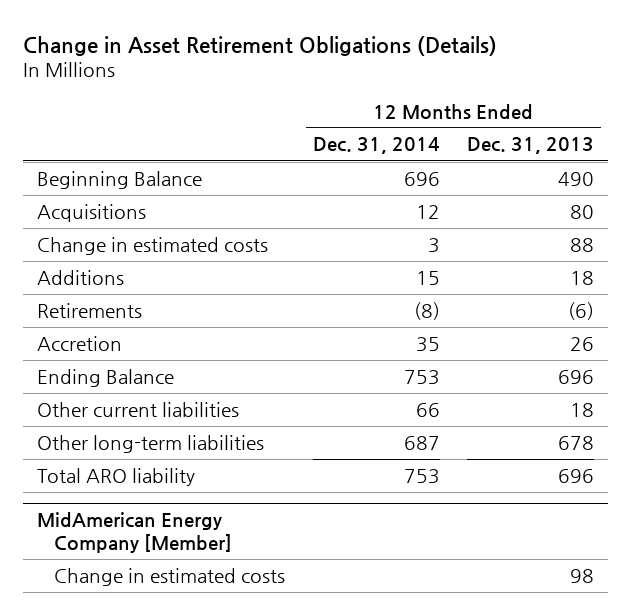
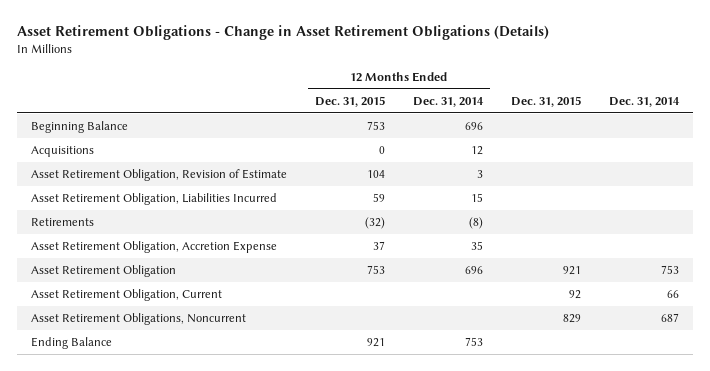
- Change in Asset Retirement Obligations (Details)
+ Asset Retirement Obligations - Change in Asset Retirement Obligations (Details)
- | 12 Months Ended Dec. 31, 2014 | 12 Months Ended Dec. 31, 2013
+ | 12 Months Ended Dec. 31, 2015 | 12 Months Ended Dec. 31, 2014 | Dec. 31, 2015 | Dec. 31, 2014
- Change in estimated costs | 3 | 88
- Additions | 15 | 18
+ Asset Retirement Obligation, Revision of Estimate | 104 | 3 | |
+ Asset Retirement Obligation, Liabilities Incurred | 59 | 15 | |
- Accretion | 35 | 26
+ Asset Retirement Obligation, Accretion Expense | 37 | 35 | |
+ Asset Retirement Obligation | 753 | 696 | 921 | 753
+ Asset Retirement Obligation, Current | | | 92 | 66
+ Asset Retirement Obligations, Noncurrent | | | 829 | 687
- Other current liabilities | 66 | 18
- Other long-term liabilities | 687 | 678
- Total ARO liability | 753 | 696
- MidAmerican Energy Company [Member]
- Change in estimated costs | | 98

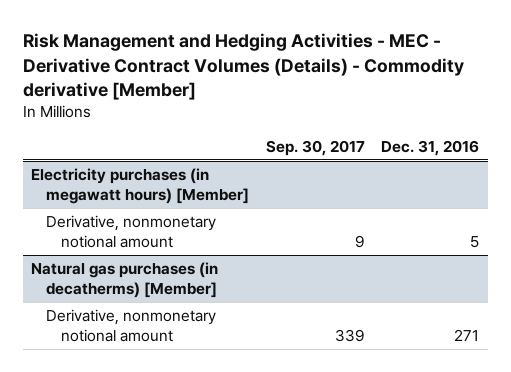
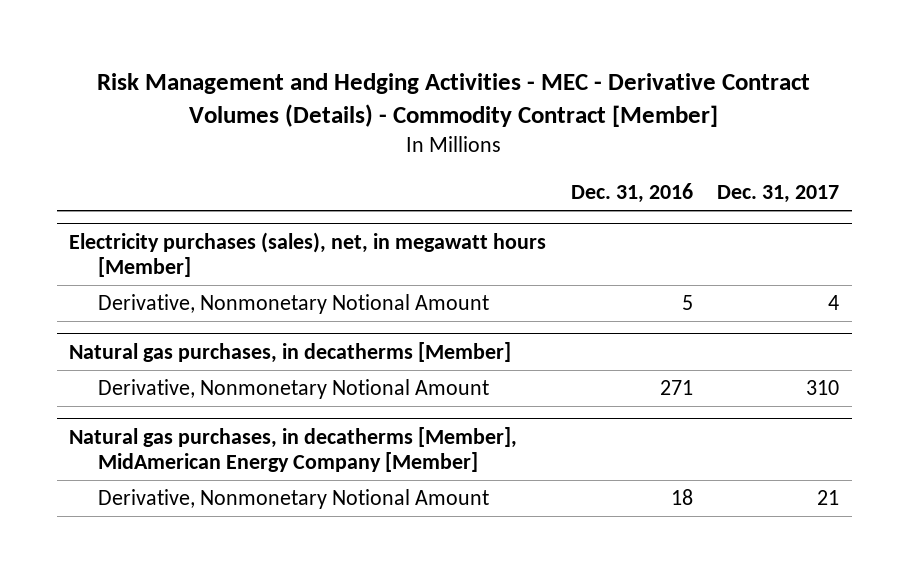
- Risk Management and Hedging Activities - MEC - Derivative Contract Volumes (Details) - Commodity derivative [Member]
+ Risk Management and Hedging Activities - MEC - Derivative Contract Volumes (Details) - Commodity Contract [Member]
- | Sep. 30, 2017 | Dec. 31, 2016
+ | Dec. 31, 2016 | Dec. 31, 2017
- Electricity purchases (in megawatt hours) [Member]
- Derivative, nonmonetary notional amount | 9 | 5
- Natural gas purchases (in decatherms) [Member]
- Derivative, nonmonetary notional amount | 339 | 271
+ Electricity purchases (sales), net, in megawatt hours [Member]
+ Derivative, Nonmonetary Notional Amount | 5 | 4
+ Natural gas purchases, in decatherms [Member]
+ Derivative, Nonmonetary Notional Amount | 271 | 310
+ Natural gas purchases, in decatherms [Member], MidAmerican Energy Company [Member]
+ Derivative, Nonmonetary Notional Amount | 18 | 21

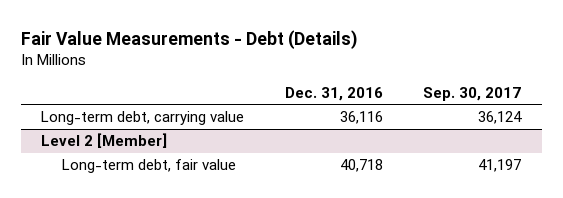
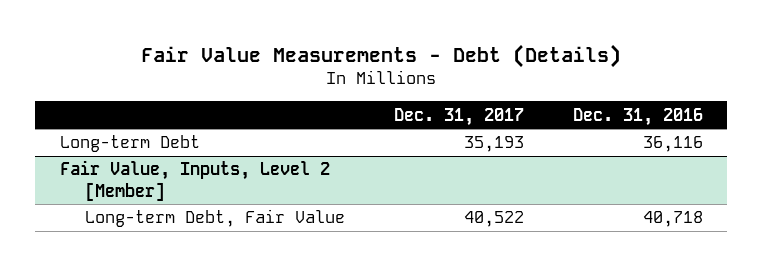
- | Dec. 31, 2016 | Sep. 30, 2017
+ | Dec. 31, 2017 | Dec. 31, 2016
- Long-term debt, carrying value | 36,116 | 36,124
- Level 2 [Member]
- Long-term debt, fair value | 40,718 | 41,197
+ Long-term Debt | 35,193 | 36,116
+ Fair Value, Inputs, Level 2 [Member]
+ Long-term Debt, Fair Value | 40,522 | 40,718

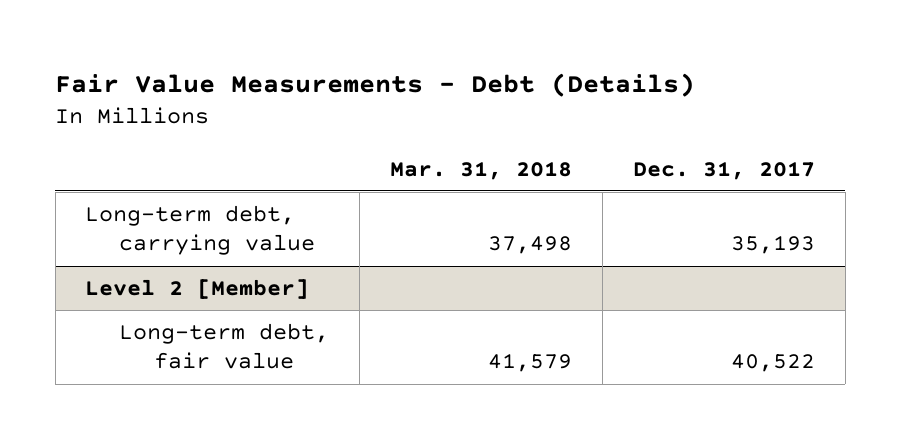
- | Dec. 31, 2017 | Dec. 31, 2016
+ | Mar. 31, 2018 | Dec. 31, 2017
- Long-term Debt | 35,193 | 36,116
- Fair Value, Inputs, Level 2 [Member]
- Long-term Debt, Fair Value | 40,522 | 40,718
+ Long-term debt, carrying value | 37,498 | 35,193
+ Level 2 [Member]
+ Long-term debt, fair value | 41,579 | 40,522

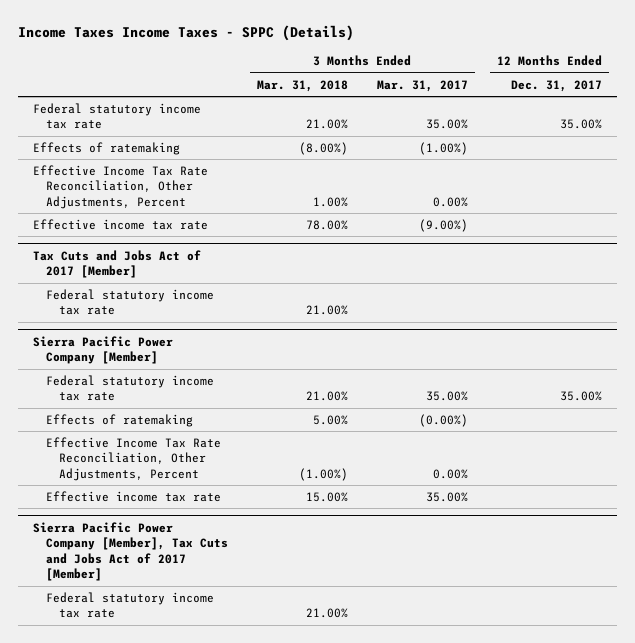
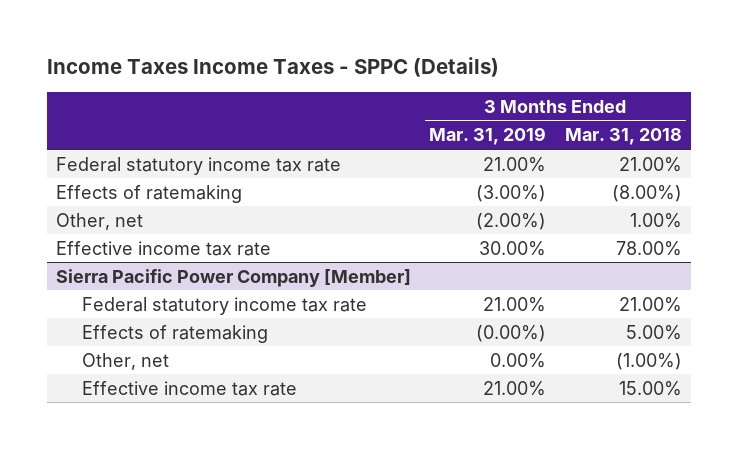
- | 3 Months Ended Mar. 31, 2018 | 3 Months Ended Mar. 31, 2017 | 12 Months Ended Dec. 31, 2017
+ | 3 Months Ended Mar. 31, 2019 | 3 Months Ended Mar. 31, 2018
- Effective Income Tax Rate Reconciliation, Other Adjustments, Percent | 1.00% | 0.00% |
+ Other, net | (2.00%) | 1.00%
- Tax Cuts and Jobs Act of 2017 [Member]
- Federal statutory income tax rate | 21.00% | |
@ Sierra Pacific Power Company [Member]
- Effective Income Tax Rate Reconciliation, Other Adjustments, Percent | (1.00%) | 0.00% |
+ Other, net | 0.00% | (1.00%)
- Sierra Pacific Power Company [Member], Tax Cuts and Jobs Act of 2017 [Member]
- Federal statutory income tax rate | 21.00% | |

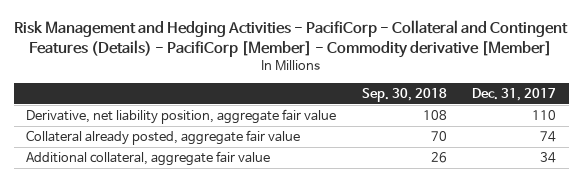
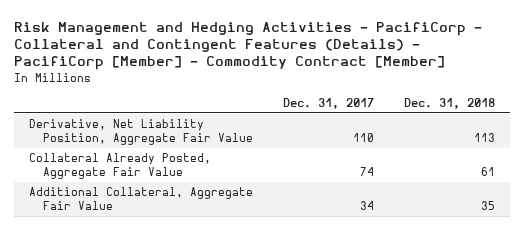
- Risk Management and Hedging Activities - PacifiCorp - Collateral and Contingent Features (Details) - PacifiCorp [Member] - Commodity derivative [Member]
+ Risk Management and Hedging Activities - PacifiCorp - Collateral and Contingent Features (Details) - PacifiCorp [Member] - Commodity Contract [Member]
- | Sep. 30, 2018 | Dec. 31, 2017
+ | Dec. 31, 2017 | Dec. 31, 2018
- Derivative, net liability position, aggregate fair value | 108 | 110
- Collateral already posted, aggregate fair value | 70 | 74
- Additional collateral, aggregate fair value | 26 | 34
+ Derivative, Net Liability Position, Aggregate Fair Value | 110 | 113
+ Collateral Already Posted, Aggregate Fair Value | 74 | 61
+ Additional Collateral, Aggregate Fair Value | 34 | 35

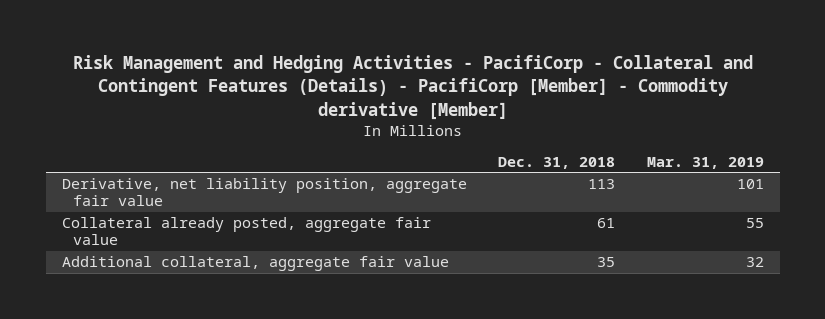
- Risk Management and Hedging Activities - PacifiCorp - Collateral and Contingent Features (Details) - PacifiCorp [Member] - Commodity Contract [Member]
+ Risk Management and Hedging Activities - PacifiCorp - Collateral and Contingent Features (Details) - PacifiCorp [Member] - Commodity derivative [Member]
- | Dec. 31, 2017 | Dec. 31, 2018
+ | Dec. 31, 2018 | Mar. 31, 2019
- Derivative, Net Liability Position, Aggregate Fair Value | 110 | 113
- Collateral Already Posted, Aggregate Fair Value | 74 | 61
- Additional Collateral, Aggregate Fair Value | 34 | 35
+ Derivative, net liability position, aggregate fair value | 113 | 101
+ Collateral already posted, aggregate fair value | 61 | 55
+ Additional collateral, aggregate fair value | 35 | 32

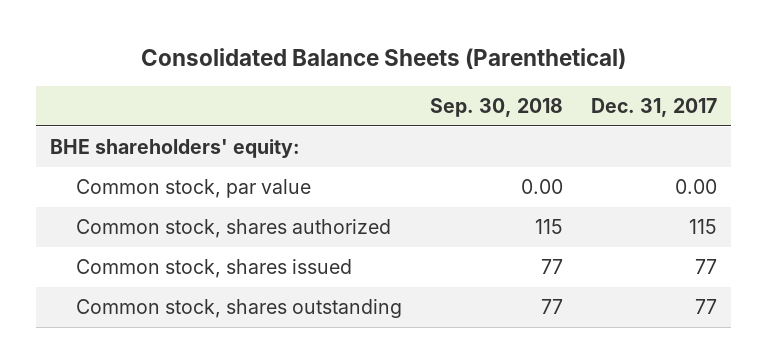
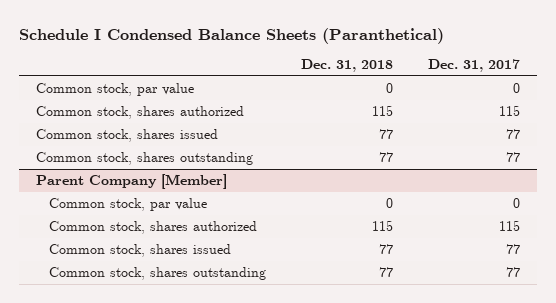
- Consolidated Balance Sheets (Parenthetical)
+ Schedule I Condensed Balance Sheets (Paranthetical)
- | Sep. 30, 2018 | Dec. 31, 2017
+ | Dec. 31, 2018 | Dec. 31, 2017
- BHE shareholders' equity:
- Common stock, par value | 0.00 | 0.00
+ Common stock, par value | 0 | 0
+ Parent Company [Member]
+ Common stock, par value | 0 | 0
+ Common stock, shares authorized | 115 | 115
+ Common stock, shares issued | 77 | 77
+ Common stock, shares outstanding | 77 | 77

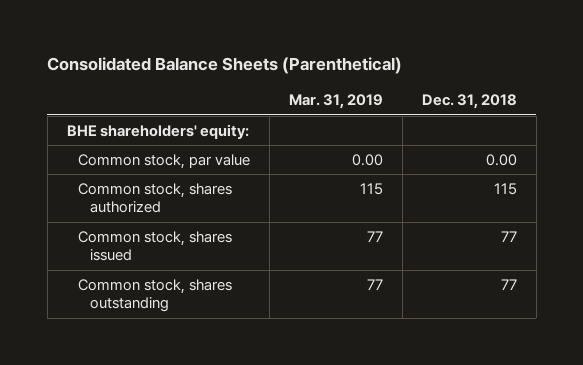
- Schedule I Condensed Balance Sheets (Paranthetical)
+ Consolidated Balance Sheets (Parenthetical)
- | Dec. 31, 2018 | Dec. 31, 2017
+ | Mar. 31, 2019 | Dec. 31, 2018
- Common stock, par value | 0 | 0
- Common stock, shares authorized | 115 | 115
- Common stock, shares issued | 77 | 77
- Common stock, shares outstanding | 77 | 77
- Parent Company [Member]
- Common stock, par value | 0 | 0
+ BHE shareholders' equity:
+ Common stock, par value | 0.00 | 0.00

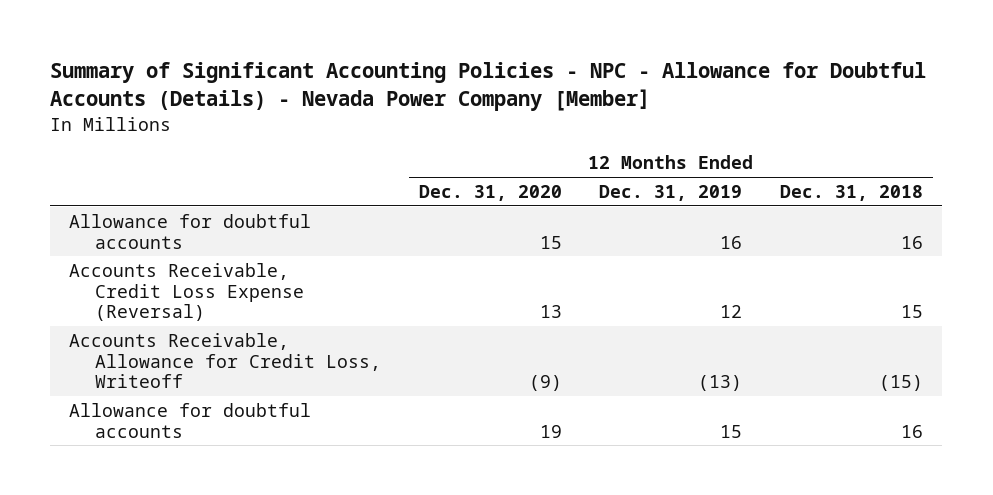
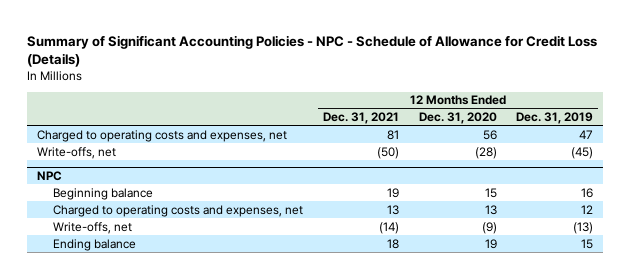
- Summary of Significant Accounting Policies - NPC - Allowance for Doubtful Accounts (Details) - Nevada Power Company [Member]
+ Summary of Significant Accounting Policies - NPC - Schedule of Allowance for Credit Loss (Details)
- | 12 Months Ended Dec. 31, 2020 | 12 Months Ended Dec. 31, 2019 | 12 Months Ended Dec. 31, 2018
+ | 12 Months Ended Dec. 31, 2021 | 12 Months Ended Dec. 31, 2020 | 12 Months Ended Dec. 31, 2019
- Allowance for doubtful accounts | 15 | 16 | 16
- Accounts Receivable, Credit Loss Expense (Reversal) | 13 | 12 | 15
- Accounts Receivable, Allowance for Credit Loss, Writeoff | (9) | (13) | (15)
- Allowance for doubtful accounts | 19 | 15 | 16
+ Charged to operating costs and expenses, net | 81 | 56 | 47
+ Write-offs, net | (50) | (28) | (45)
+ NPC
+ Beginning balance | 19 | 15 | 16
+ Charged to operating costs and expenses, net | 13 | 13 | 12
+ Write-offs, net | (14) | (9) | (13)
+ Ending balance | 18 | 19 | 15

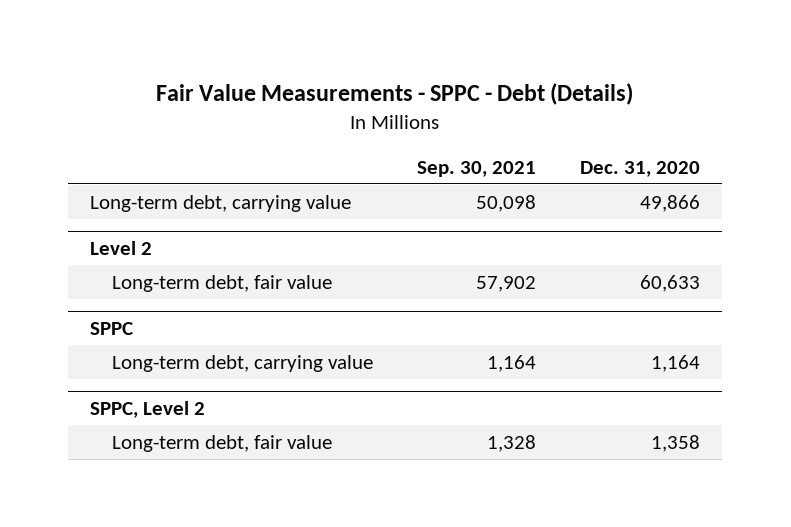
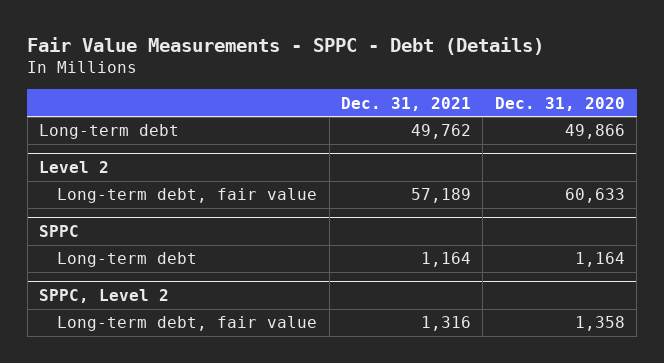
- | Sep. 30, 2021 | Dec. 31, 2020
+ | Dec. 31, 2021 | Dec. 31, 2020
- Long-term debt, carrying value | 50,098 | 49,866
+ Long-term debt | 49,762 | 49,866
@ SPPC
- Long-term debt, carrying value | 1,164 | 1,164
+ Long-term debt | 1,164 | 1,164

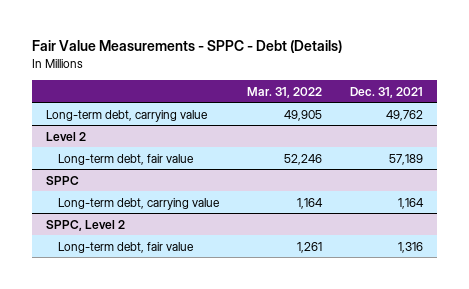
- | Dec. 31, 2021 | Dec. 31, 2020
+ | Mar. 31, 2022 | Dec. 31, 2021
- Long-term debt | 49,762 | 49,866
+ Long-term debt, carrying value | 49,905 | 49,762
@ SPPC
- Long-term debt | 1,164 | 1,164
+ Long-term debt, carrying value | 1,164 | 1,164

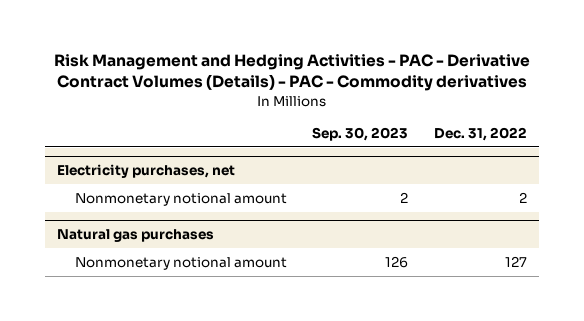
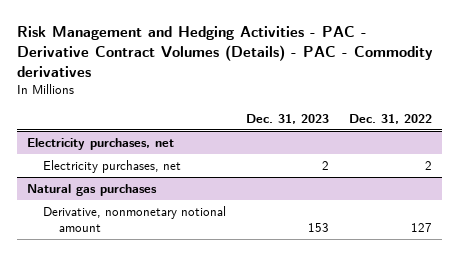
- | Sep. 30, 2023 | Dec. 31, 2022
+ | Dec. 31, 2023 | Dec. 31, 2022
@ Electricity purchases, net
- Nonmonetary notional amount | 2 | 2
+ Electricity purchases, net | 2 | 2
@ Natural gas purchases
- Nonmonetary notional amount | 126 | 127
+ Derivative, nonmonetary notional amount | 153 | 127

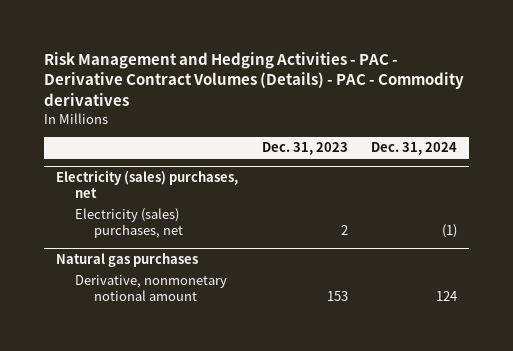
- | Dec. 31, 2023 | Dec. 31, 2022
+ | Dec. 31, 2023 | Dec. 31, 2024
- Electricity purchases, net
- Electricity purchases, net | 2 | 2
+ Electricity (sales) purchases, net
+ Electricity (sales) purchases, net | 2 | (1)

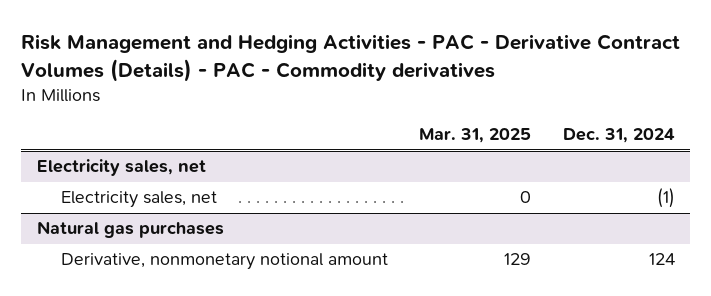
- | Dec. 31, 2023 | Dec. 31, 2024
+ | Mar. 31, 2025 | Dec. 31, 2024
- Electricity (sales) purchases, net
- Electricity (sales) purchases, net | 2 | (1)
+ Electricity sales, net
+ Electricity sales, net | 0 | (1)

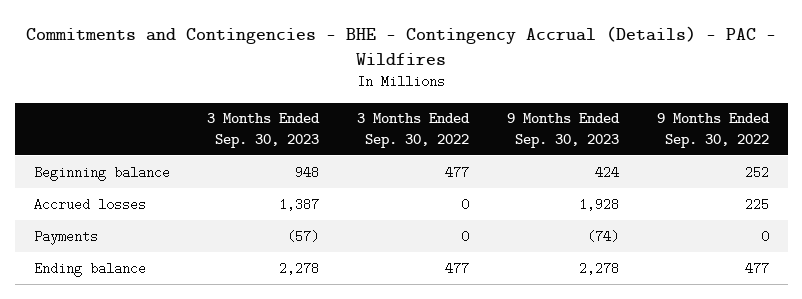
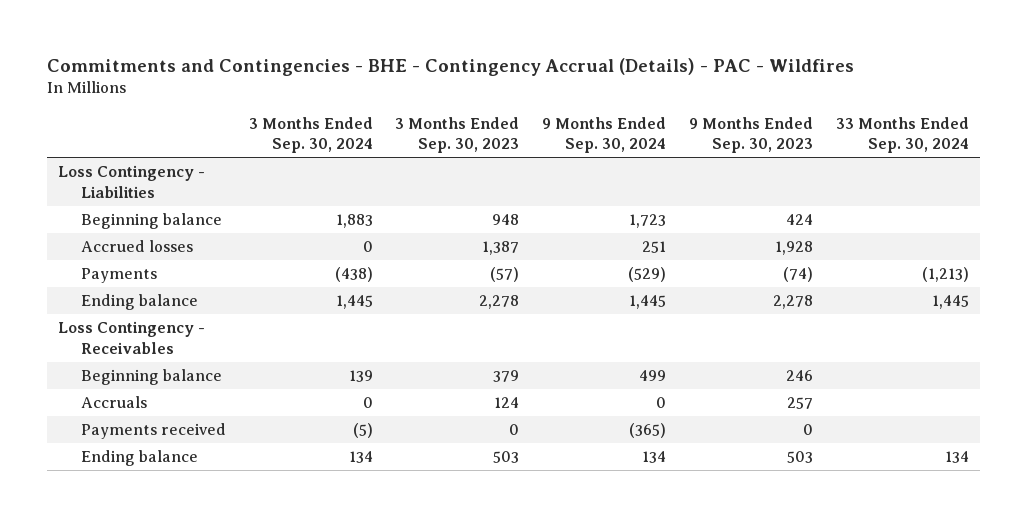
- | 3 Months Ended Sep. 30, 2023 | 3 Months Ended Sep. 30, 2022 | 9 Months Ended Sep. 30, 2023 | 9 Months Ended Sep. 30, 2022
+ | 3 Months Ended Sep. 30, 2024 | 3 Months Ended Sep. 30, 2023 | 9 Months Ended Sep. 30, 2024 | 9 Months Ended Sep. 30, 2023 | 33 Months Ended Sep. 30, 2024
+ Loss Contingency - Liabilities
+ Loss Contingency - Receivables
+ Beginning balance | 139 | 379 | 499 | 246 |
+ Accruals | 0 | 124 | 0 | 257 |
+ Payments received | (5) | 0 | (365) | 0 |
+ Ending balance | 134 | 503 | 134 | 503 | 134

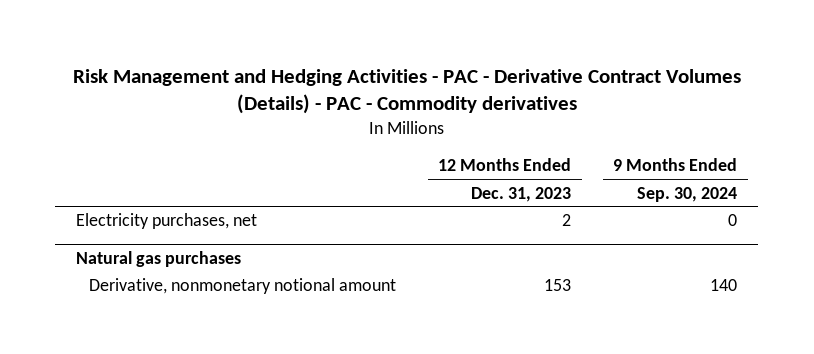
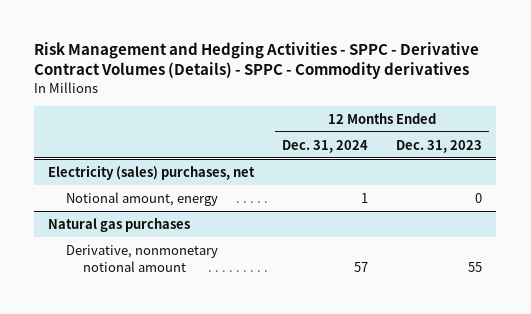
- Risk Management and Hedging Activities - PAC - Derivative Contract Volumes (Details) - PAC - Commodity derivatives
+ Risk Management and Hedging Activities - SPPC - Derivative Contract Volumes (Details) - SPPC - Commodity derivatives
- | 12 Months Ended Dec. 31, 2023 | 9 Months Ended Sep. 30, 2024
+ | 12 Months Ended Dec. 31, 2024 | 12 Months Ended Dec. 31, 2023
- Electricity purchases, net | 2 | 0
+ Electricity (sales) purchases, net
+ Notional amount, energy | 1 | 0
@ Natural gas purchases
- Derivative, nonmonetary notional amount | 153 | 140
+ Derivative, nonmonetary notional amount | 57 | 55

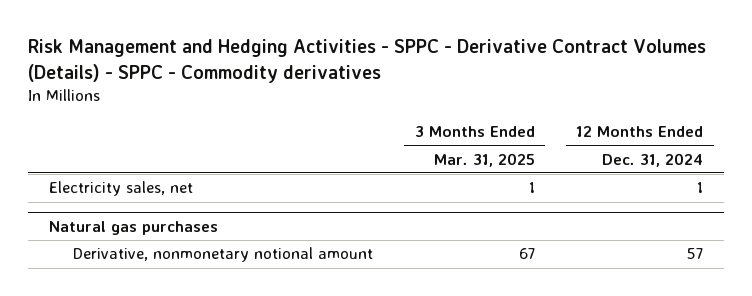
- | 12 Months Ended Dec. 31, 2024 | 12 Months Ended Dec. 31, 2023
+ | 3 Months Ended Mar. 31, 2025 | 12 Months Ended Dec. 31, 2024
- Electricity (sales) purchases, net
- Notional amount, energy | 1 | 0
+ Electricity sales, net | 1 | 1

